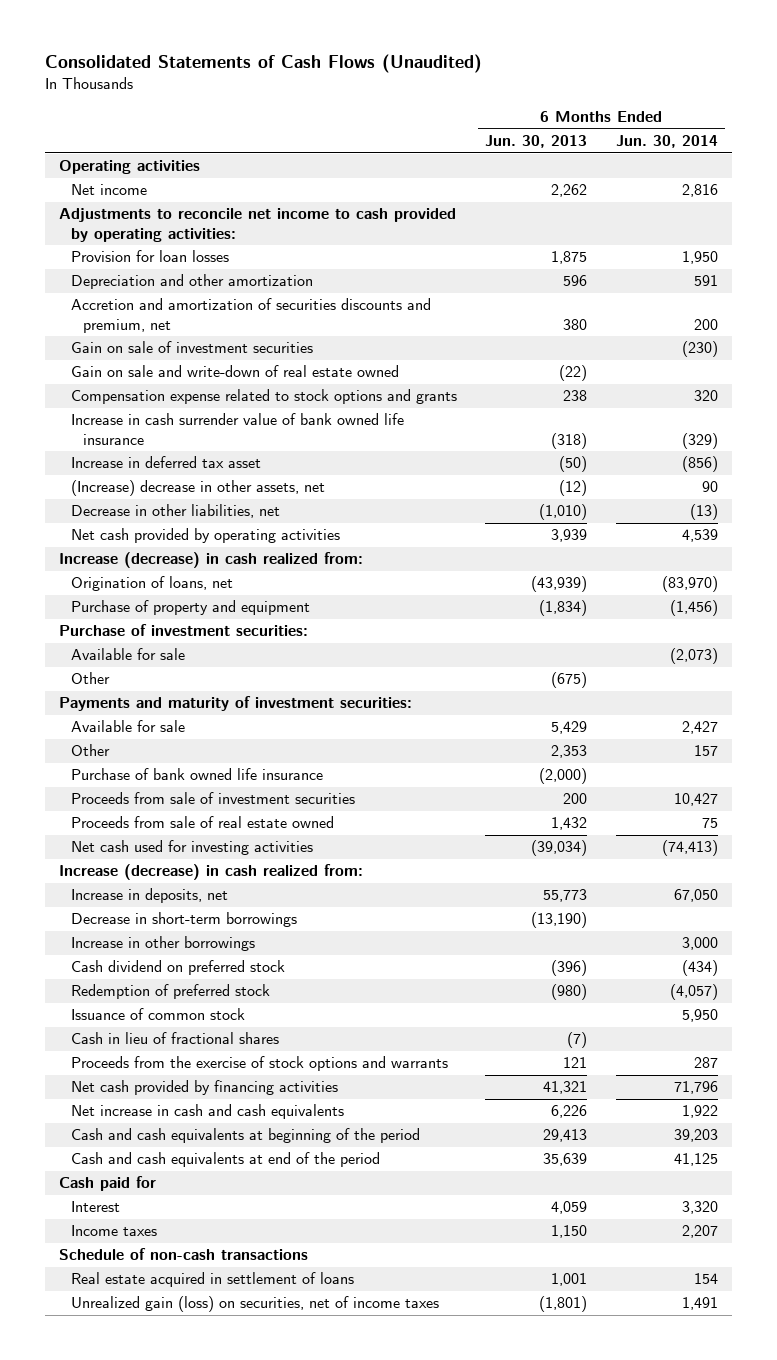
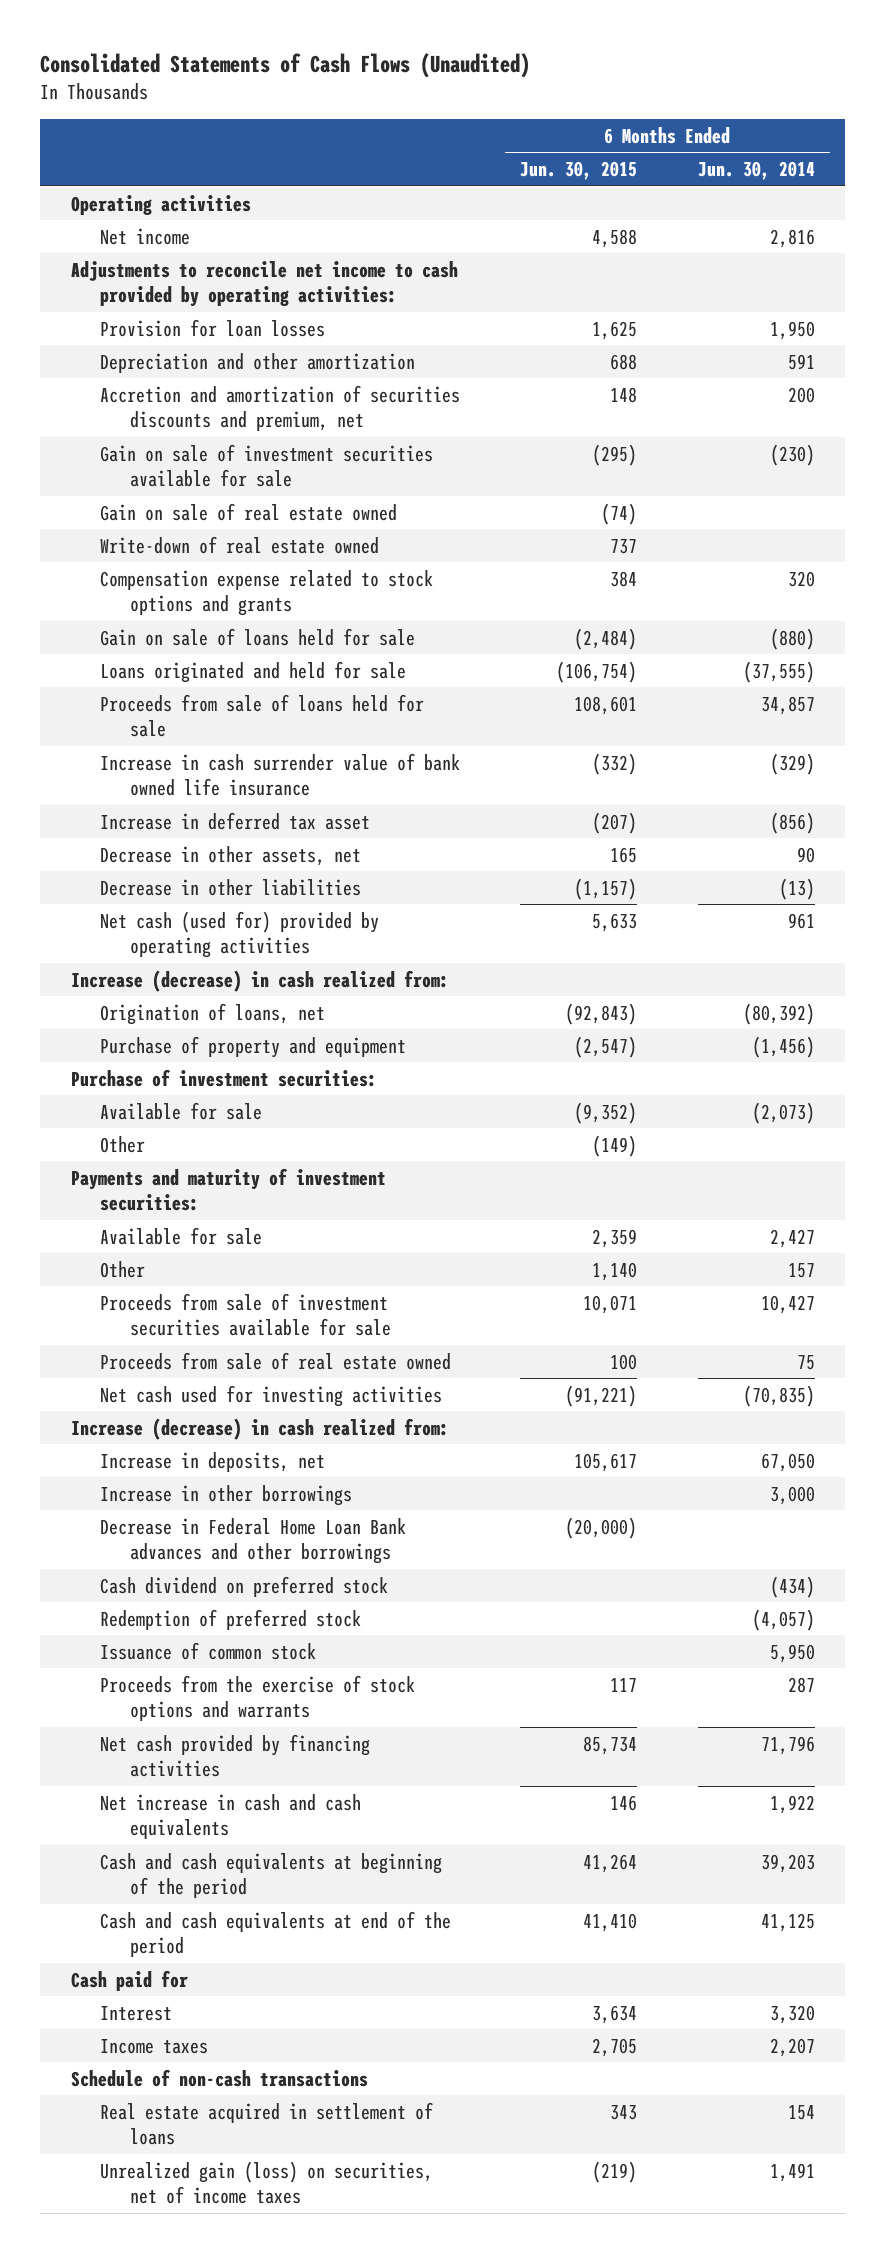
- | 6 Months Ended Jun. 30, 2013 | 6 Months Ended Jun. 30, 2014
+ | 6 Months Ended Jun. 30, 2015 | 6 Months Ended Jun. 30, 2014
- Gain on sale of investment securities | | (230)
- Gain on sale and write-down of real estate owned | (22) |
+ Gain on sale of investment securities available for sale | (295) | (230)
+ Gain on sale of real estate owned | (74) |
+ Write-down of real estate owned | 737 |
+ Gain on sale of loans held for sale | (2,484) | (880)
+ Loans originated and held for sale | (106,754) | (37,555)
+ Proceeds from sale of loans held for sale | 108,601 | 34,857
- (Increase) decrease in other assets, net | (12) | 90
- Decrease in other liabilities, net | (1,010) | (13)
- Net cash provided by operating activities | 3,939 | 4,539
+ Decrease in other assets, net | 165 | 90
+ Decrease in other liabilities | (1,157) | (13)
+ Net cash (used for) provided by operating activities | 5,633 | 961
- Origination of loans, net | (43,939) | (83,970)
+ Origination of loans, net | (92,843) | (80,392)
- Purchase of bank owned life insurance | (2,000) |
- Proceeds from sale of investment securities | 200 | 10,427
+ Proceeds from sale of investment securities available for sale | 10,071 | 10,427
- Net cash used for investing activities | (39,034) | (74,413)
+ Net cash used for investing activities | (91,221) | (70,835)
- Decrease in short-term borrowings | (13,190) |
+ Decrease in Federal Home Loan Bank advances and other borrowings | (20,000) |
- Cash in lieu of fractional shares | (7) |

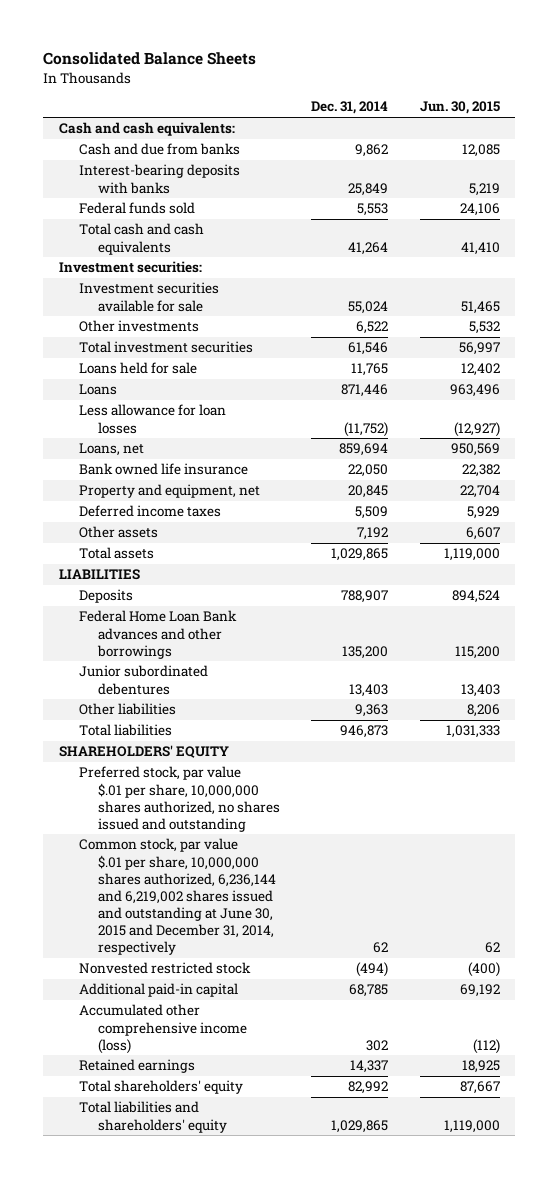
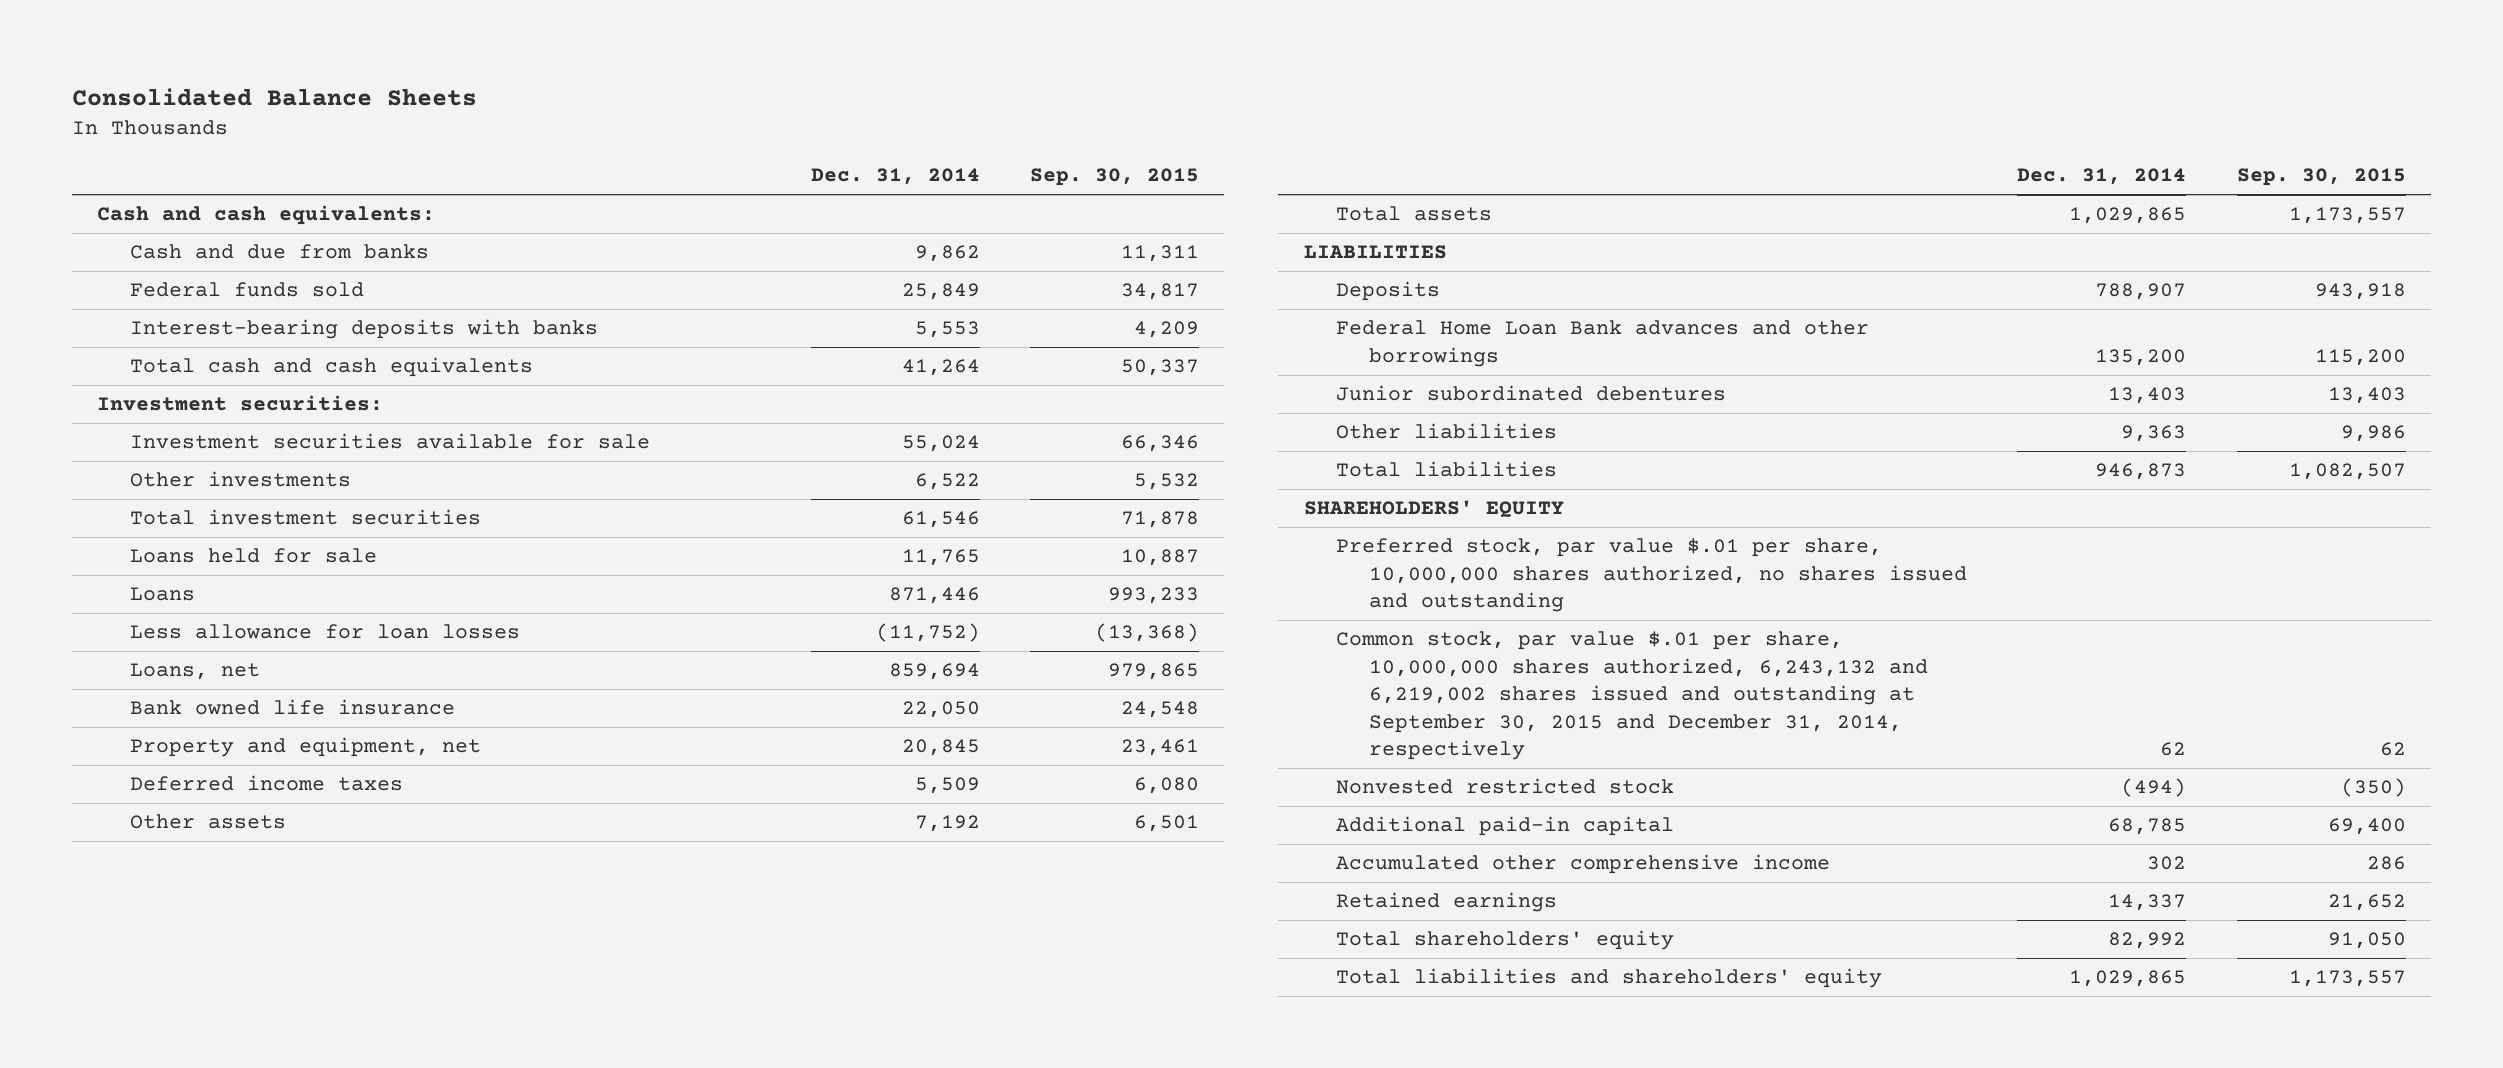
- | Dec. 31, 2014 | Jun. 30, 2015
+ | Dec. 31, 2014 | Sep. 30, 2015
- Interest-bearing deposits with banks | 25,849 | 5,219
- Federal funds sold | 5,553 | 24,106
+ Federal funds sold | 25,849 | 34,817
+ Interest-bearing deposits with banks | 5,553 | 4,209
- Common stock, par value $.01 per share, 10,000,000 shares authorized, 6,236,144 and 6,219,002 shares issued and outstanding at June 30, 2015 and December 31, 2014, respectively | 62 | 62
+ Common stock, par value $.01 per share, 10,000,000 shares authorized, 6,243,132 and 6,219,002 shares issued and outstanding at September 30, 2015 and December 31, 2014, respectively | 62 | 62
- Accumulated other comprehensive income (loss) | 302 | (112)
+ Accumulated other comprehensive income | 302 | 286

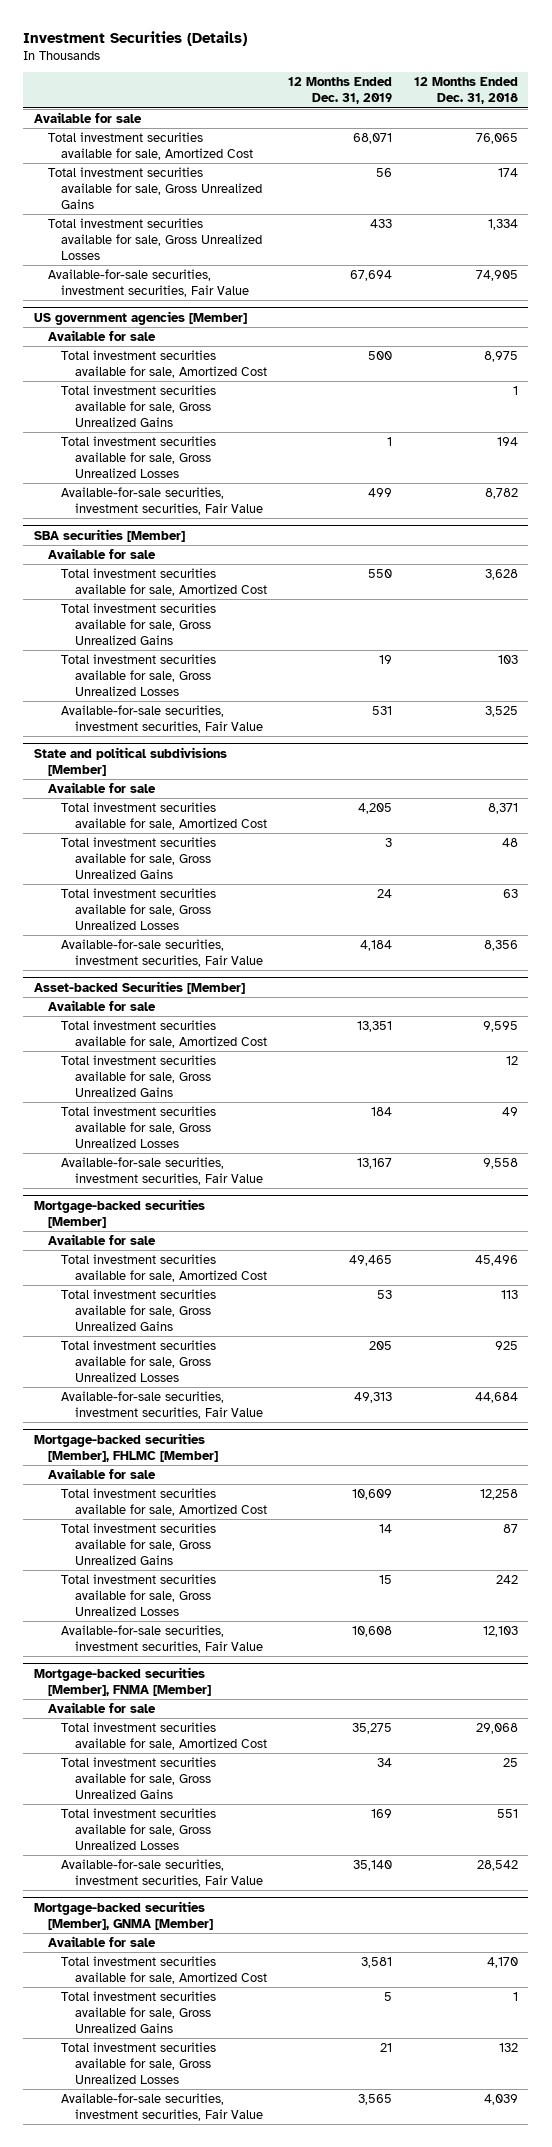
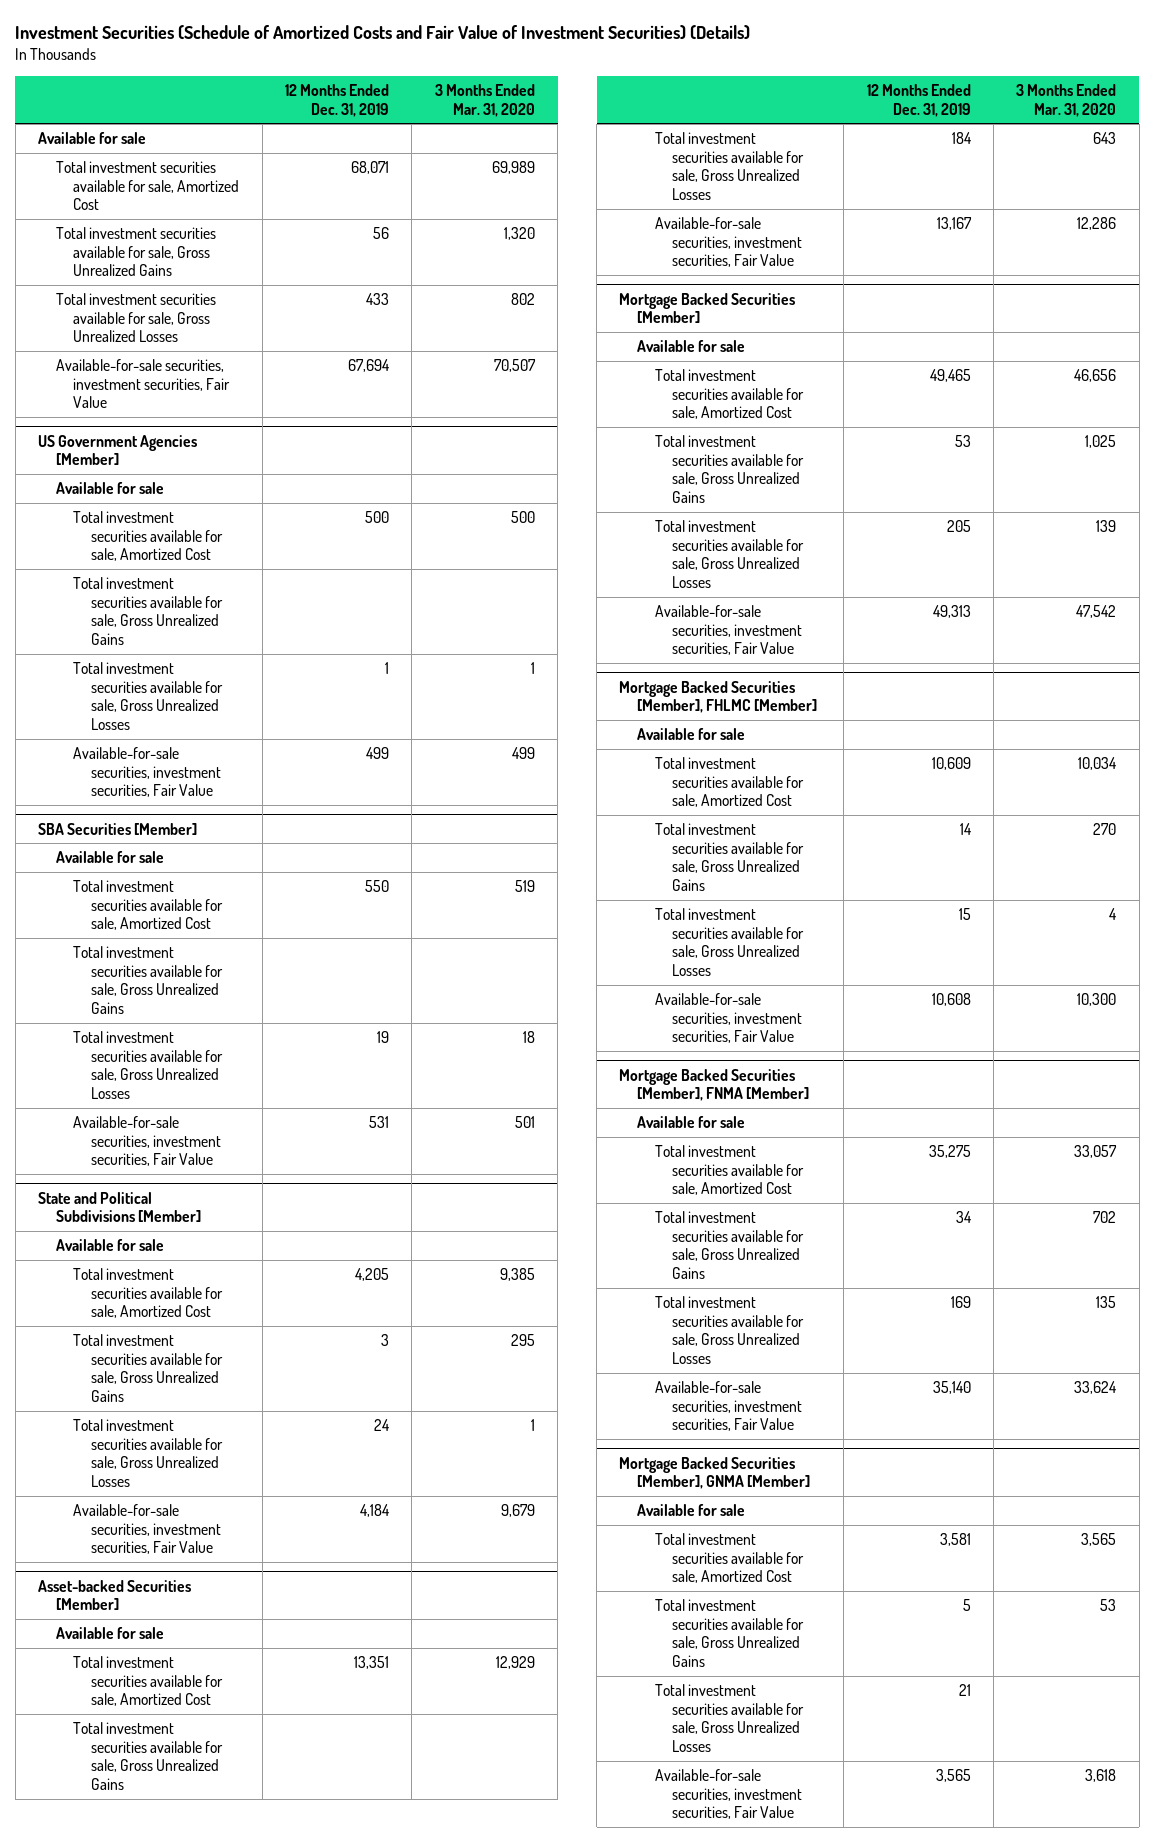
- Investment Securities (Details)
+ Investment Securities (Schedule of Amortized Costs and Fair Value of Investment Securities) (Details)
- | 12 Months Ended Dec. 31, 2019 | 12 Months Ended Dec. 31, 2018
+ | 12 Months Ended Dec. 31, 2019 | 3 Months Ended Mar. 31, 2020
- US government agencies [Member]
+ US Government Agencies [Member]
- SBA securities [Member]
+ SBA Securities [Member]
- State and political subdivisions [Member]
+ State and Political Subdivisions [Member]
- Mortgage-backed securities [Member]
+ Mortgage Backed Securities [Member]
- Mortgage-backed securities [Member], FHLMC [Member]
+ Mortgage Backed Securities [Member], FHLMC [Member]
- Mortgage-backed securities [Member], FNMA [Member]
+ Mortgage Backed Securities [Member], FNMA [Member]
- Mortgage-backed securities [Member], GNMA [Member]
+ Mortgage Backed Securities [Member], GNMA [Member]

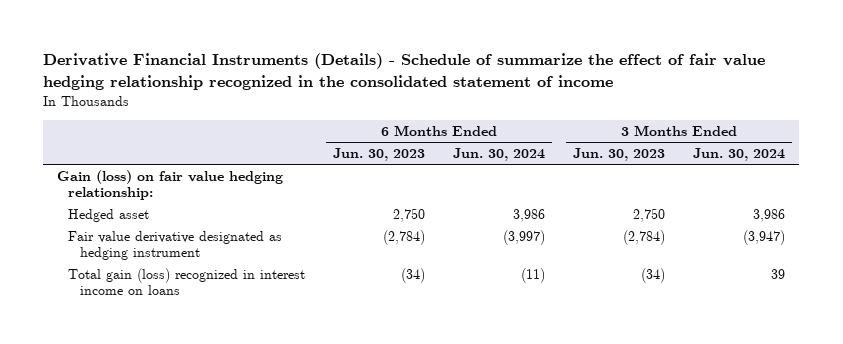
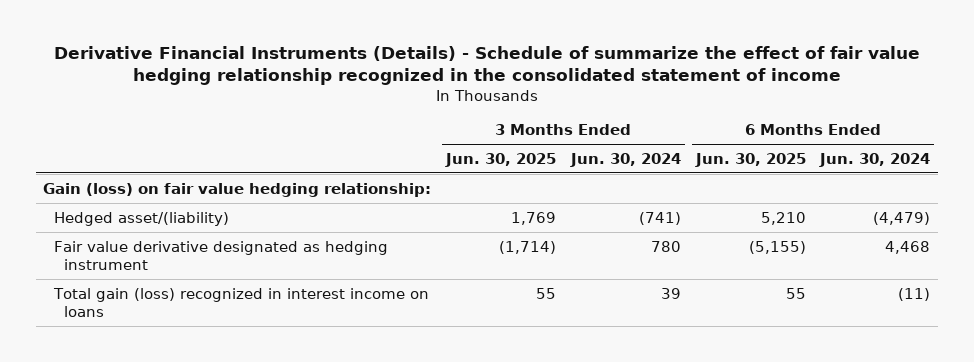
- | 6 Months Ended Jun. 30, 2023 | 6 Months Ended Jun. 30, 2024 | 3 Months Ended Jun. 30, 2023 | 3 Months Ended Jun. 30, 2024
+ | 3 Months Ended Jun. 30, 2025 | 3 Months Ended Jun. 30, 2024 | 6 Months Ended Jun. 30, 2025 | 6 Months Ended Jun. 30, 2024
- Hedged asset | 2,750 | 3,986 | 2,750 | 3,986
- Fair value derivative designated as hedging instrument | (2,784) | (3,997) | (2,784) | (3,947)
+ Hedged asset/(liability) | 1,769 | (741) | 5,210 | (4,479)
+ Fair value derivative designated as hedging instrument | (1,714) | 780 | (5,155) | 4,468

